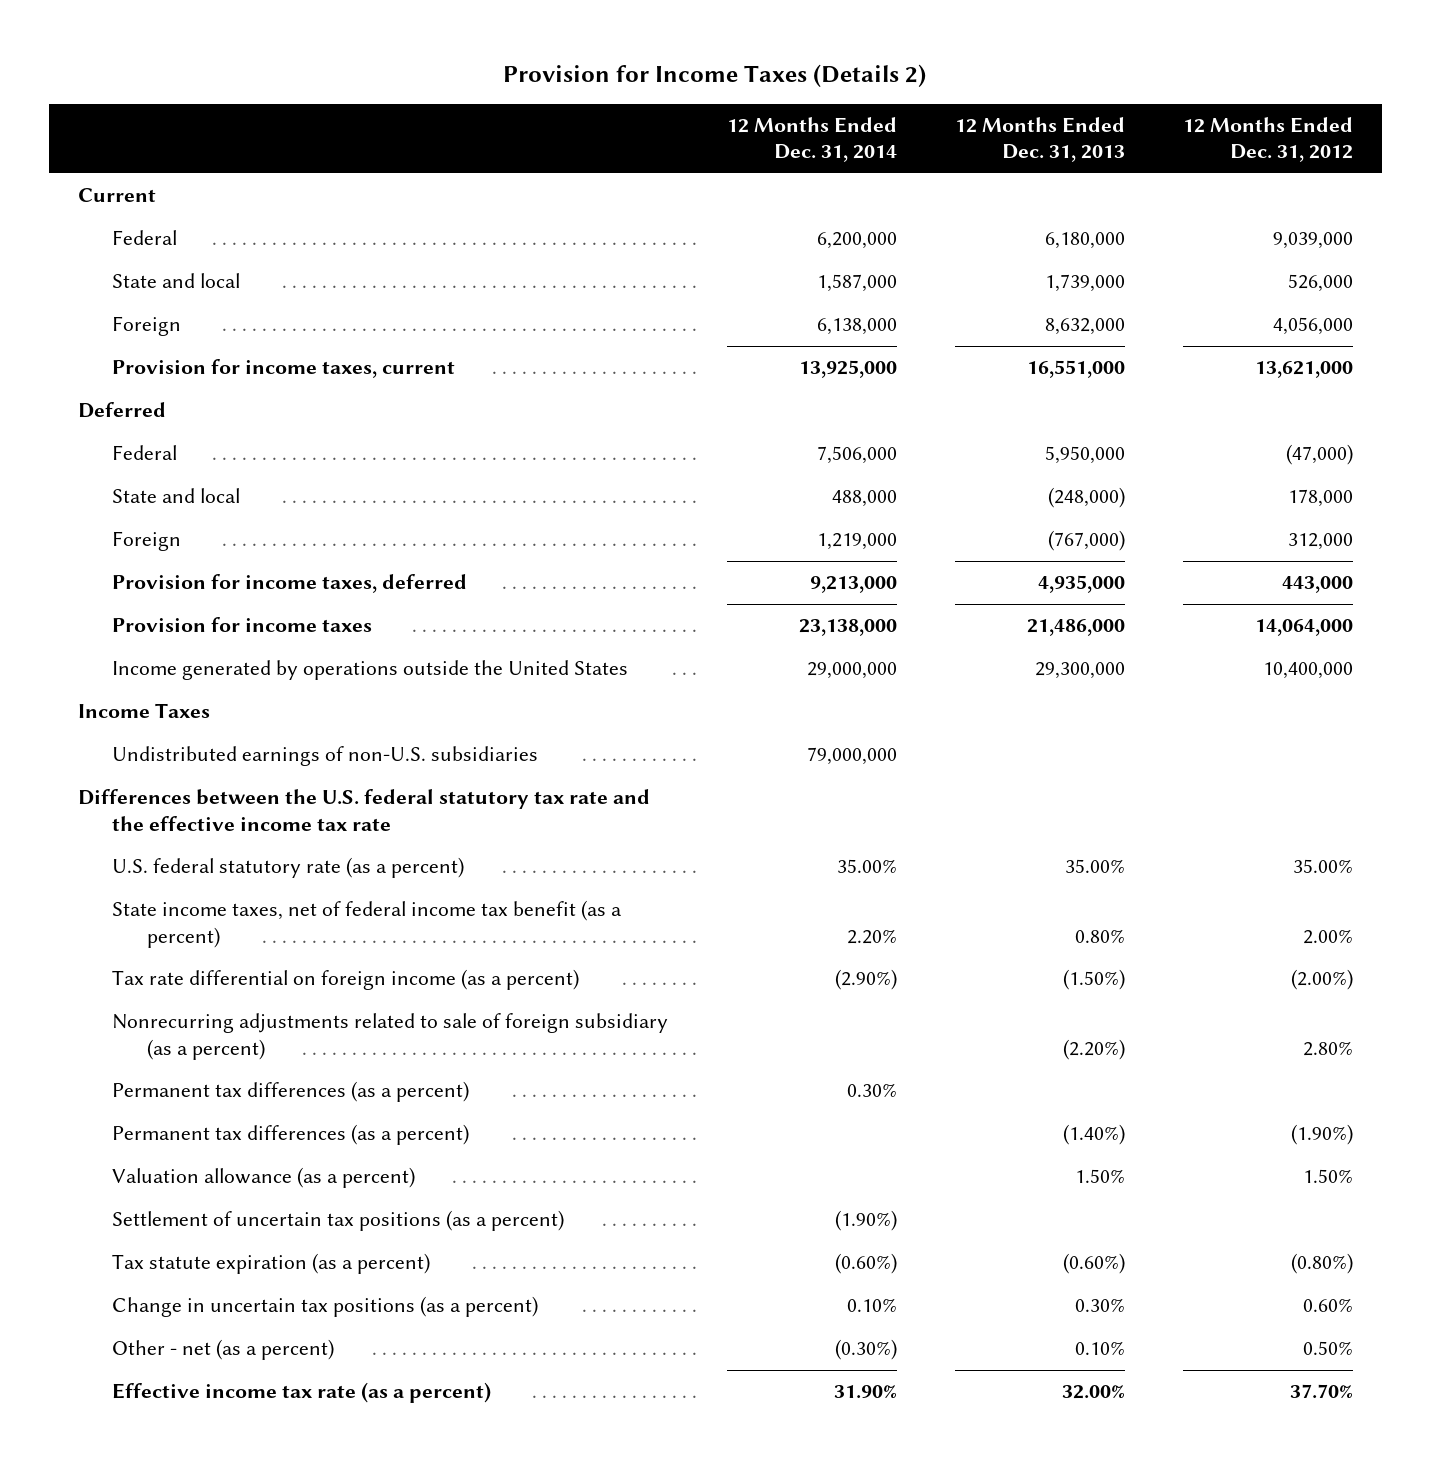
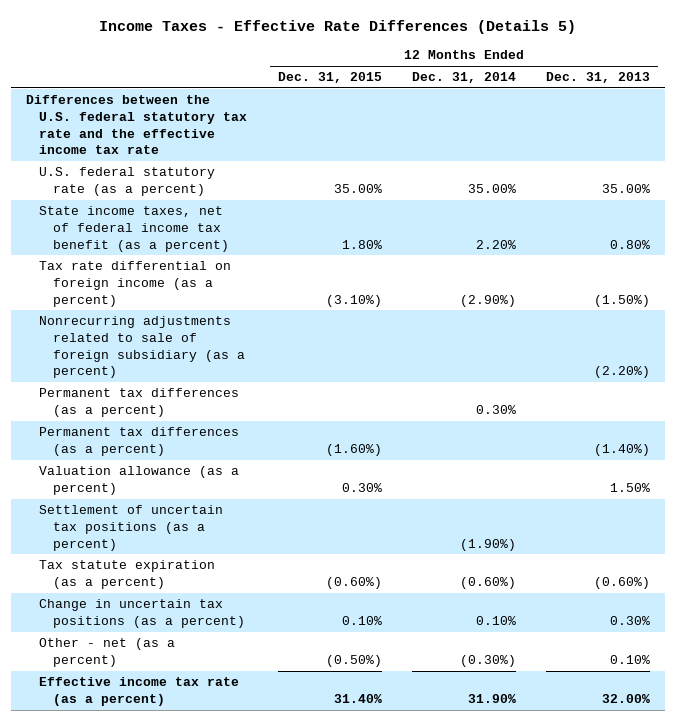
- Provision for Income Taxes (Details 2)
+ Income Taxes - Effective Rate Differences (Details 5)
- | 12 Months Ended Dec. 31, 2014 | 12 Months Ended Dec. 31, 2013 | 12 Months Ended Dec. 31, 2012
+ | 12 Months Ended Dec. 31, 2015 | 12 Months Ended Dec. 31, 2014 | 12 Months Ended Dec. 31, 2013
- Current
- Federal | 6,200,000 | 6,180,000 | 9,039,000
- State and local | 1,587,000 | 1,739,000 | 526,000
- Foreign | 6,138,000 | 8,632,000 | 4,056,000
- Provision for income taxes, current | 13,925,000 | 16,551,000 | 13,621,000
- Deferred
- Federal | 7,506,000 | 5,950,000 | (47,000)
- State and local | 488,000 | (248,000) | 178,000
- Foreign | 1,219,000 | (767,000) | 312,000
- Provision for income taxes, deferred | 9,213,000 | 4,935,000 | 443,000
- Provision for income taxes | 23,138,000 | 21,486,000 | 14,064,000
- Income generated by operations outside the United States | 29,000,000 | 29,300,000 | 10,400,000
- Income Taxes
- Undistributed earnings of non-U.S. subsidiaries | 79,000,000 | |

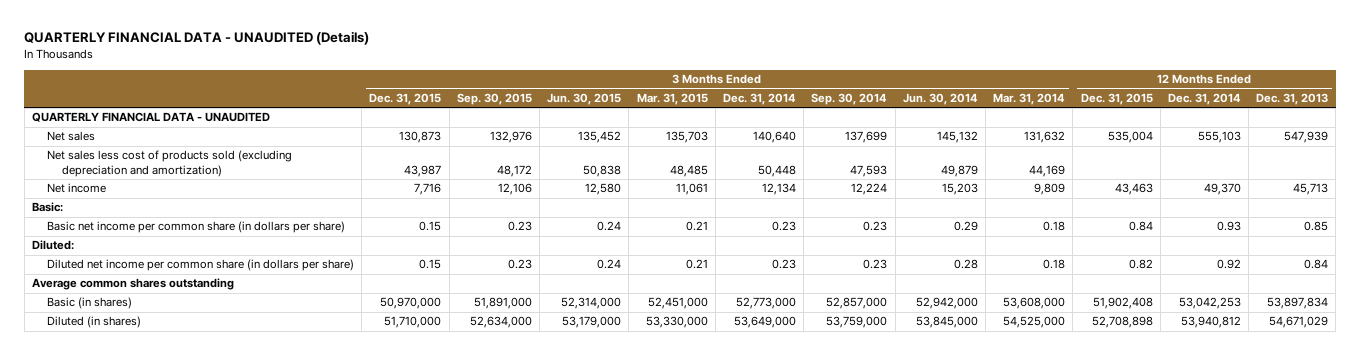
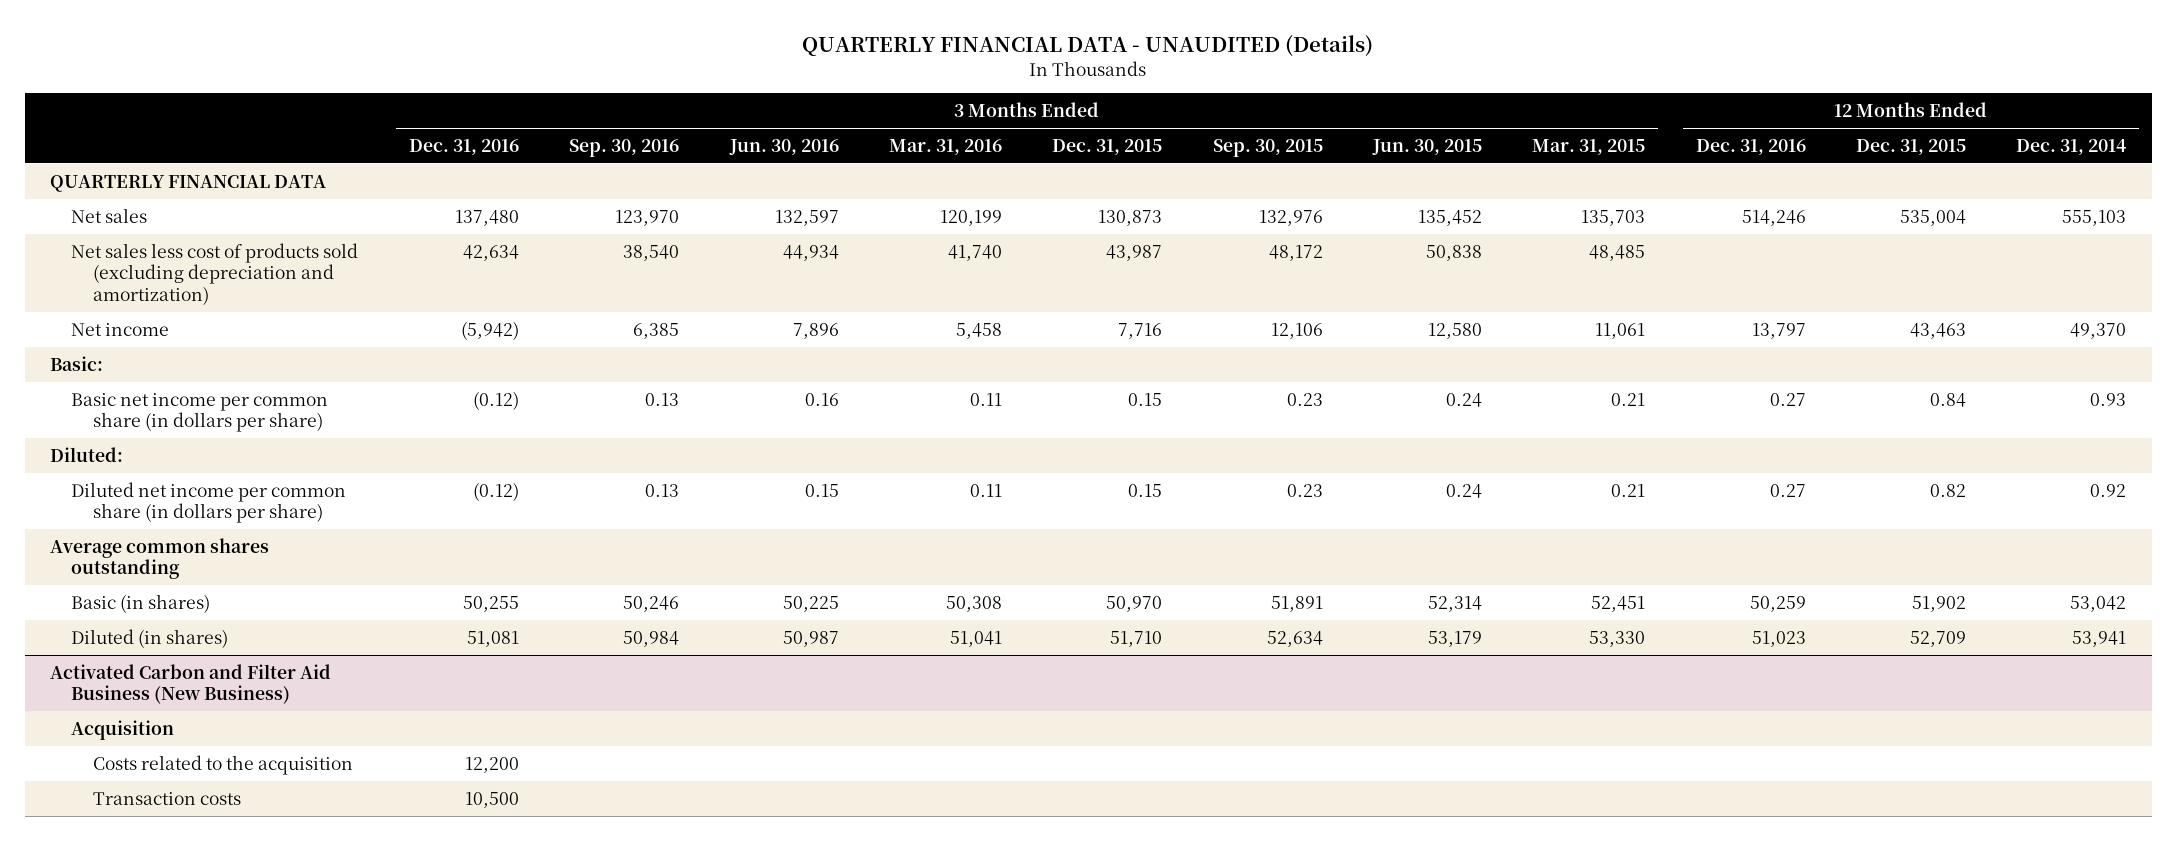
- | 3 Months Ended Dec. 31, 2015 | 3 Months Ended Sep. 30, 2015 | 3 Months Ended Jun. 30, 2015 | 3 Months Ended Mar. 31, 2015 | 3 Months Ended Dec. 31, 2014 | 3 Months Ended Sep. 30, 2014 | 3 Months Ended Jun. 30, 2014 | 3 Months Ended Mar. 31, 2014 | 12 Months Ended Dec. 31, 2015 | 12 Months Ended Dec. 31, 2014 | 12 Months Ended Dec. 31, 2013
+ | 3 Months Ended Dec. 31, 2016 | 3 Months Ended Sep. 30, 2016 | 3 Months Ended Jun. 30, 2016 | 3 Months Ended Mar. 31, 2016 | 3 Months Ended Dec. 31, 2015 | 3 Months Ended Sep. 30, 2015 | 3 Months Ended Jun. 30, 2015 | 3 Months Ended Mar. 31, 2015 | 12 Months Ended Dec. 31, 2016 | 12 Months Ended Dec. 31, 2015 | 12 Months Ended Dec. 31, 2014
- QUARTERLY FINANCIAL DATA - UNAUDITED
+ QUARTERLY FINANCIAL DATA
- Basic (in shares) | 50,970,000 | 51,891,000 | 52,314,000 | 52,451,000 | 52,773,000 | 52,857,000 | 52,942,000 | 53,608,000 | 51,902,408 | 53,042,253 | 53,897,834
- Diluted (in shares) | 51,710,000 | 52,634,000 | 53,179,000 | 53,330,000 | 53,649,000 | 53,759,000 | 53,845,000 | 54,525,000 | 52,708,898 | 53,940,812 | 54,671,029
+ Basic (in shares) | 50,255 | 50,246 | 50,225 | 50,308 | 50,970 | 51,891 | 52,314 | 52,451 | 50,259 | 51,902 | 53,042
+ Diluted (in shares) | 51,081 | 50,984 | 50,987 | 51,041 | 51,710 | 52,634 | 53,179 | 53,330 | 51,023 | 52,709 | 53,941
+ Activated Carbon and Filter Aid Business (New Business)
+ Acquisition
+ Costs related to the acquisition | 12,200 | | | | | | | | | |
+ Transaction costs | 10,500 | | | | | | | | | |

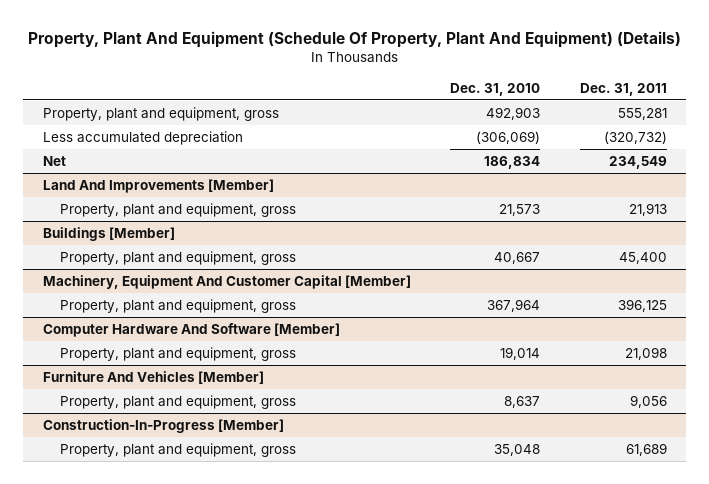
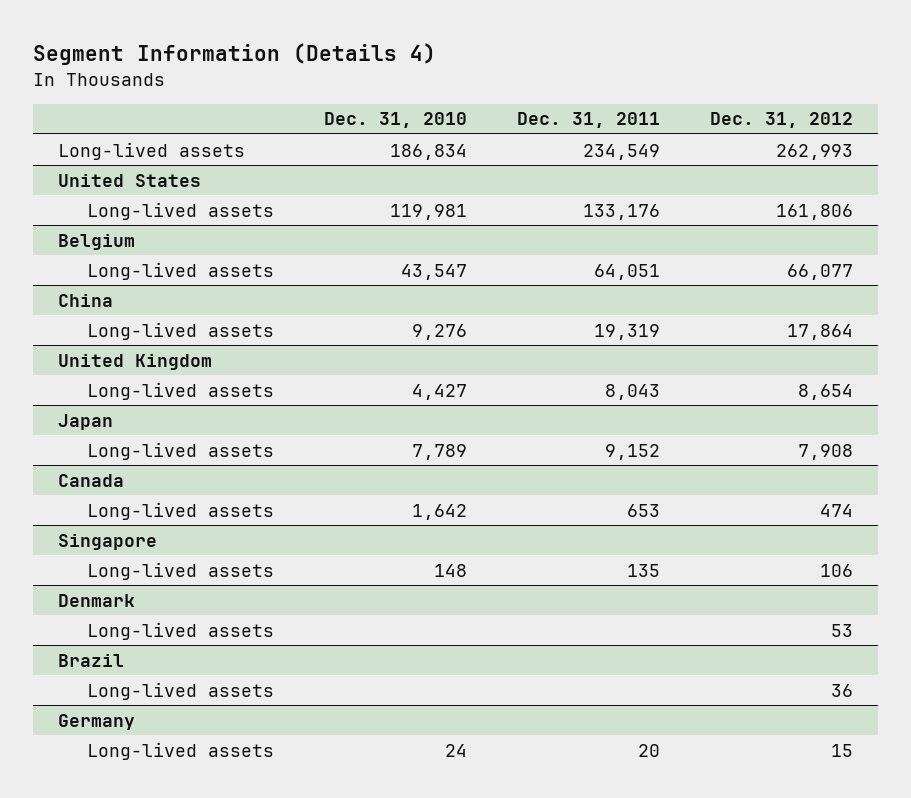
- Property, Plant And Equipment (Schedule Of Property, Plant And Equipment) (Details)
+ Segment Information (Details 4)
- | Dec. 31, 2010 | Dec. 31, 2011
+ | Dec. 31, 2010 | Dec. 31, 2011 | Dec. 31, 2012
- Property, plant and equipment, gross | 492,903 | 555,281
- Less accumulated depreciation | (306,069) | (320,732)
- Net | 186,834 | 234,549
- Land And Improvements [Member]
- Property, plant and equipment, gross | 21,573 | 21,913
- Buildings [Member]
- Property, plant and equipment, gross | 40,667 | 45,400
- Machinery, Equipment And Customer Capital [Member]
- Property, plant and equipment, gross | 367,964 | 396,125
- Computer Hardware And Software [Member]
- Property, plant and equipment, gross | 19,014 | 21,098
- Furniture And Vehicles [Member]
- Property, plant and equipment, gross | 8,637 | 9,056
- Construction-In-Progress [Member]
- Property, plant and equipment, gross | 35,048 | 61,689
+ Long-lived assets | 186,834 | 234,549 | 262,993
+ United States
+ Long-lived assets | 119,981 | 133,176 | 161,806
+ Belgium
+ Long-lived assets | 43,547 | 64,051 | 66,077
+ China
+ Long-lived assets | 9,276 | 19,319 | 17,864
+ United Kingdom
+ Long-lived assets | 4,427 | 8,043 | 8,654
+ Japan
+ Long-lived assets | 7,789 | 9,152 | 7,908
+ Canada
+ Long-lived assets | 1,642 | 653 | 474
+ Singapore
+ Long-lived assets | 148 | 135 | 106
+ Denmark
+ Long-lived assets | | | 53
+ Brazil
+ Long-lived assets | | | 36
+ Germany
+ Long-lived assets | 24 | 20 | 15

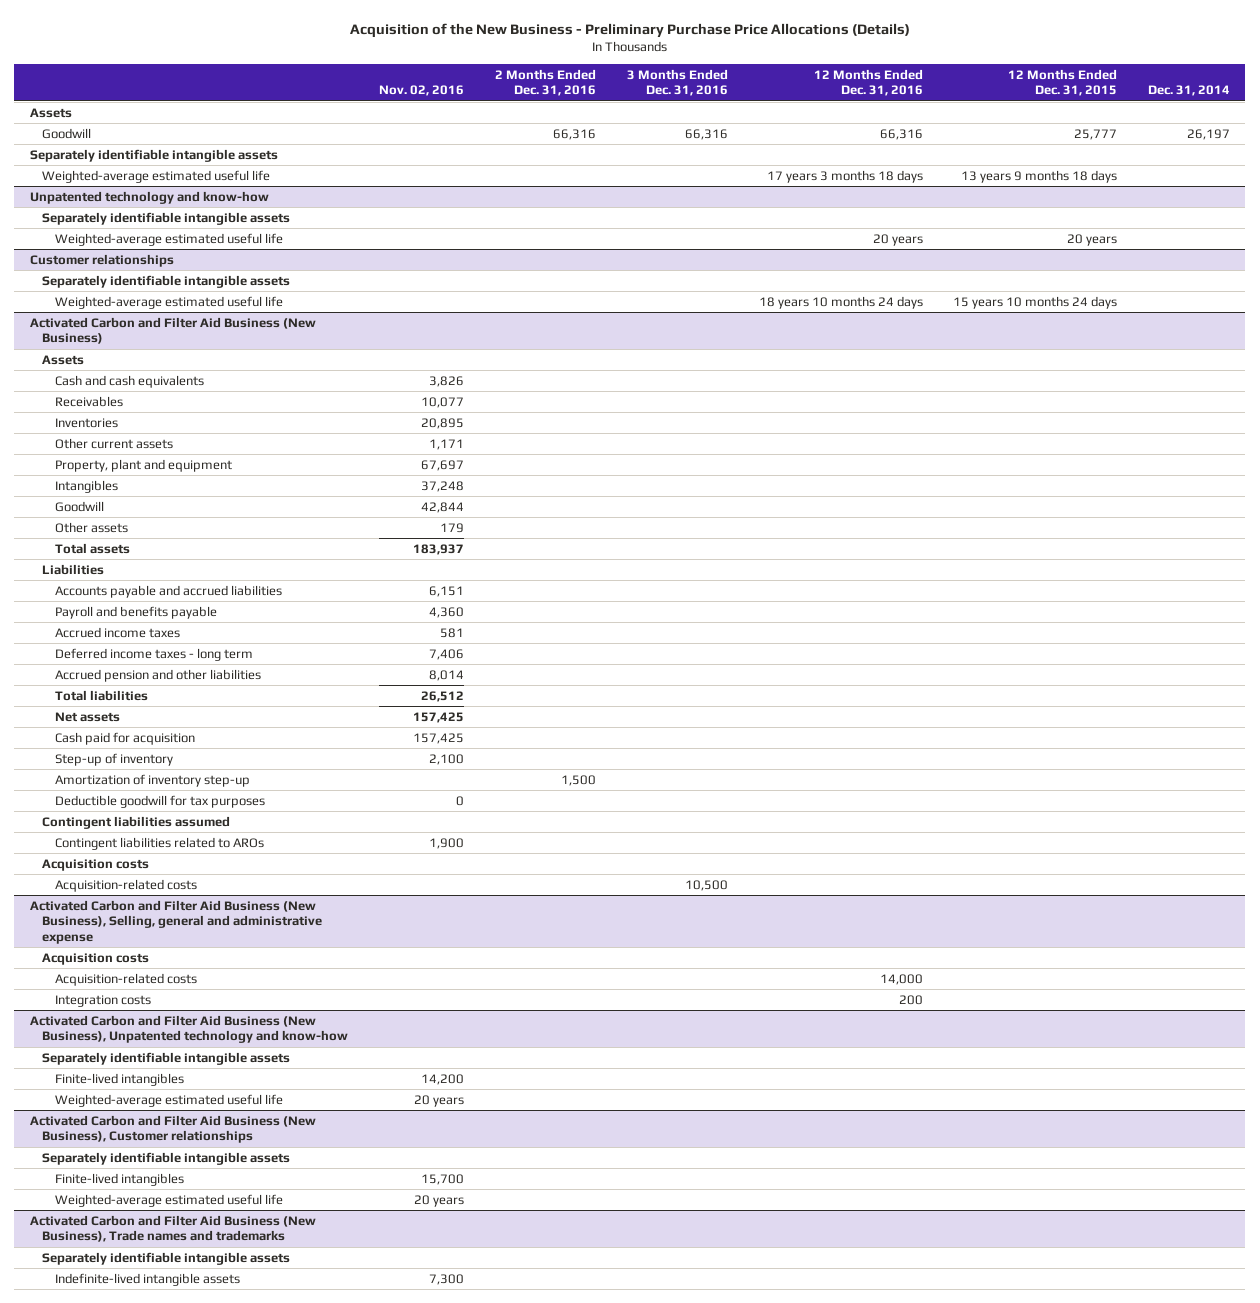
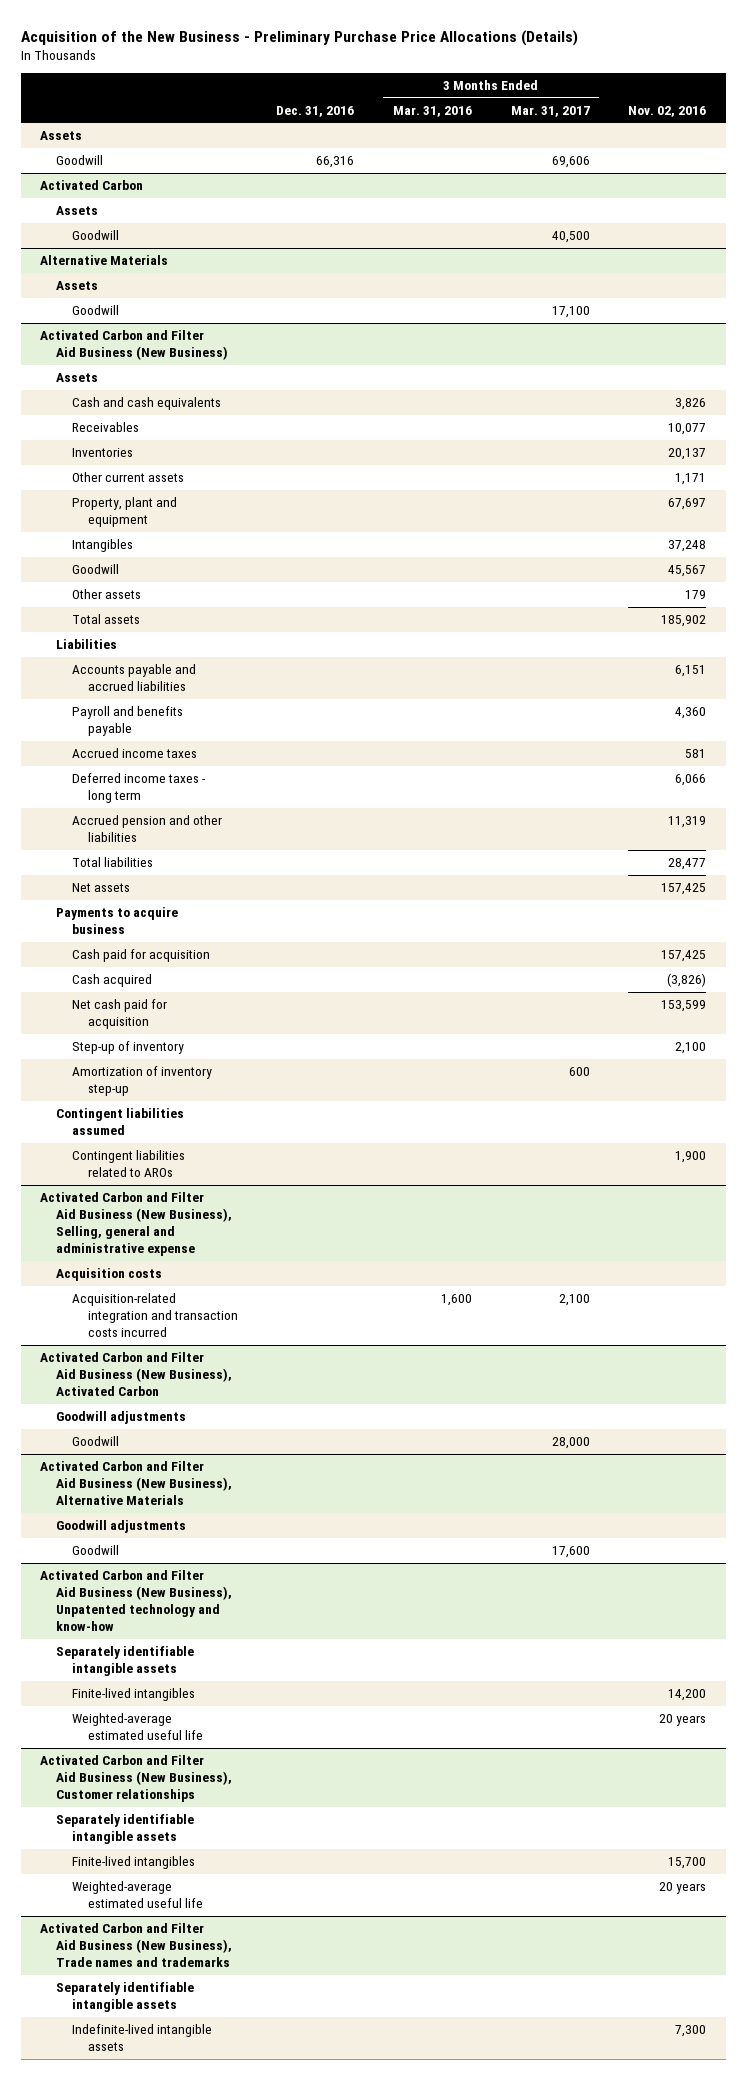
- | Nov. 02, 2016 | 2 Months Ended Dec. 31, 2016 | 3 Months Ended Dec. 31, 2016 | 12 Months Ended Dec. 31, 2016 | 12 Months Ended Dec. 31, 2015 | Dec. 31, 2014
+ | Dec. 31, 2016 | 3 Months Ended Mar. 31, 2016 | 3 Months Ended Mar. 31, 2017 | Nov. 02, 2016
- Separately identifiable intangible assets
- Weighted-average estimated useful life | | | | 17 years 3 months 18 days | 13 years 9 months 18 days |
- Unpatented technology and know-how
- Separately identifiable intangible assets
- Weighted-average estimated useful life | | | | 20 years | 20 years |
- Customer relationships
- Separately identifiable intangible assets
- Weighted-average estimated useful life | | | | 18 years 10 months 24 days | 15 years 10 months 24 days |
+ Activated Carbon
+ Assets
+ Goodwill | | | 40,500 |
+ Alternative Materials
+ Assets
+ Goodwill | | | 17,100 |
@ Activated Carbon and Filter Aid Business (New Business)
- Inventories | 20,895 | | | | |
+ Inventories | | | | 20,137
- Goodwill | 42,844 | | | | |
+ Goodwill | | | | 45,567
- Total assets | 183,937 | | | | |
+ Total assets | | | | 185,902
- Deferred income taxes - long term | 7,406 | | | | |
- Accrued pension and other liabilities | 8,014 | | | | |
- Total liabilities | 26,512 | | | | |
+ Deferred income taxes - long term | | | | 6,066
+ Accrued pension and other liabilities | | | | 11,319
+ Total liabilities | | | | 28,477
+ Payments to acquire business
+ Cash acquired | | | | (3,826)
+ Net cash paid for acquisition | | | | 153,599
- Deductible goodwill for tax purposes | 0 | | | | |
- Acquisition costs
- Acquisition-related costs | | | 10,500 | | |
@ Activated Carbon and Filter Aid Business (New Business), Selling, general and administrative expense
- Acquisition-related costs | | | | 14,000 | |
- Integration costs | | | | 200 | |
+ Acquisition-related integration and transaction costs incurred | | 1,600 | 2,100 |
+ Activated Carbon and Filter Aid Business (New Business), Activated Carbon
+ Goodwill adjustments
+ Goodwill | | | 28,000 |
+ Activated Carbon and Filter Aid Business (New Business), Alternative Materials
+ Goodwill adjustments
+ Goodwill | | | 17,600 |

